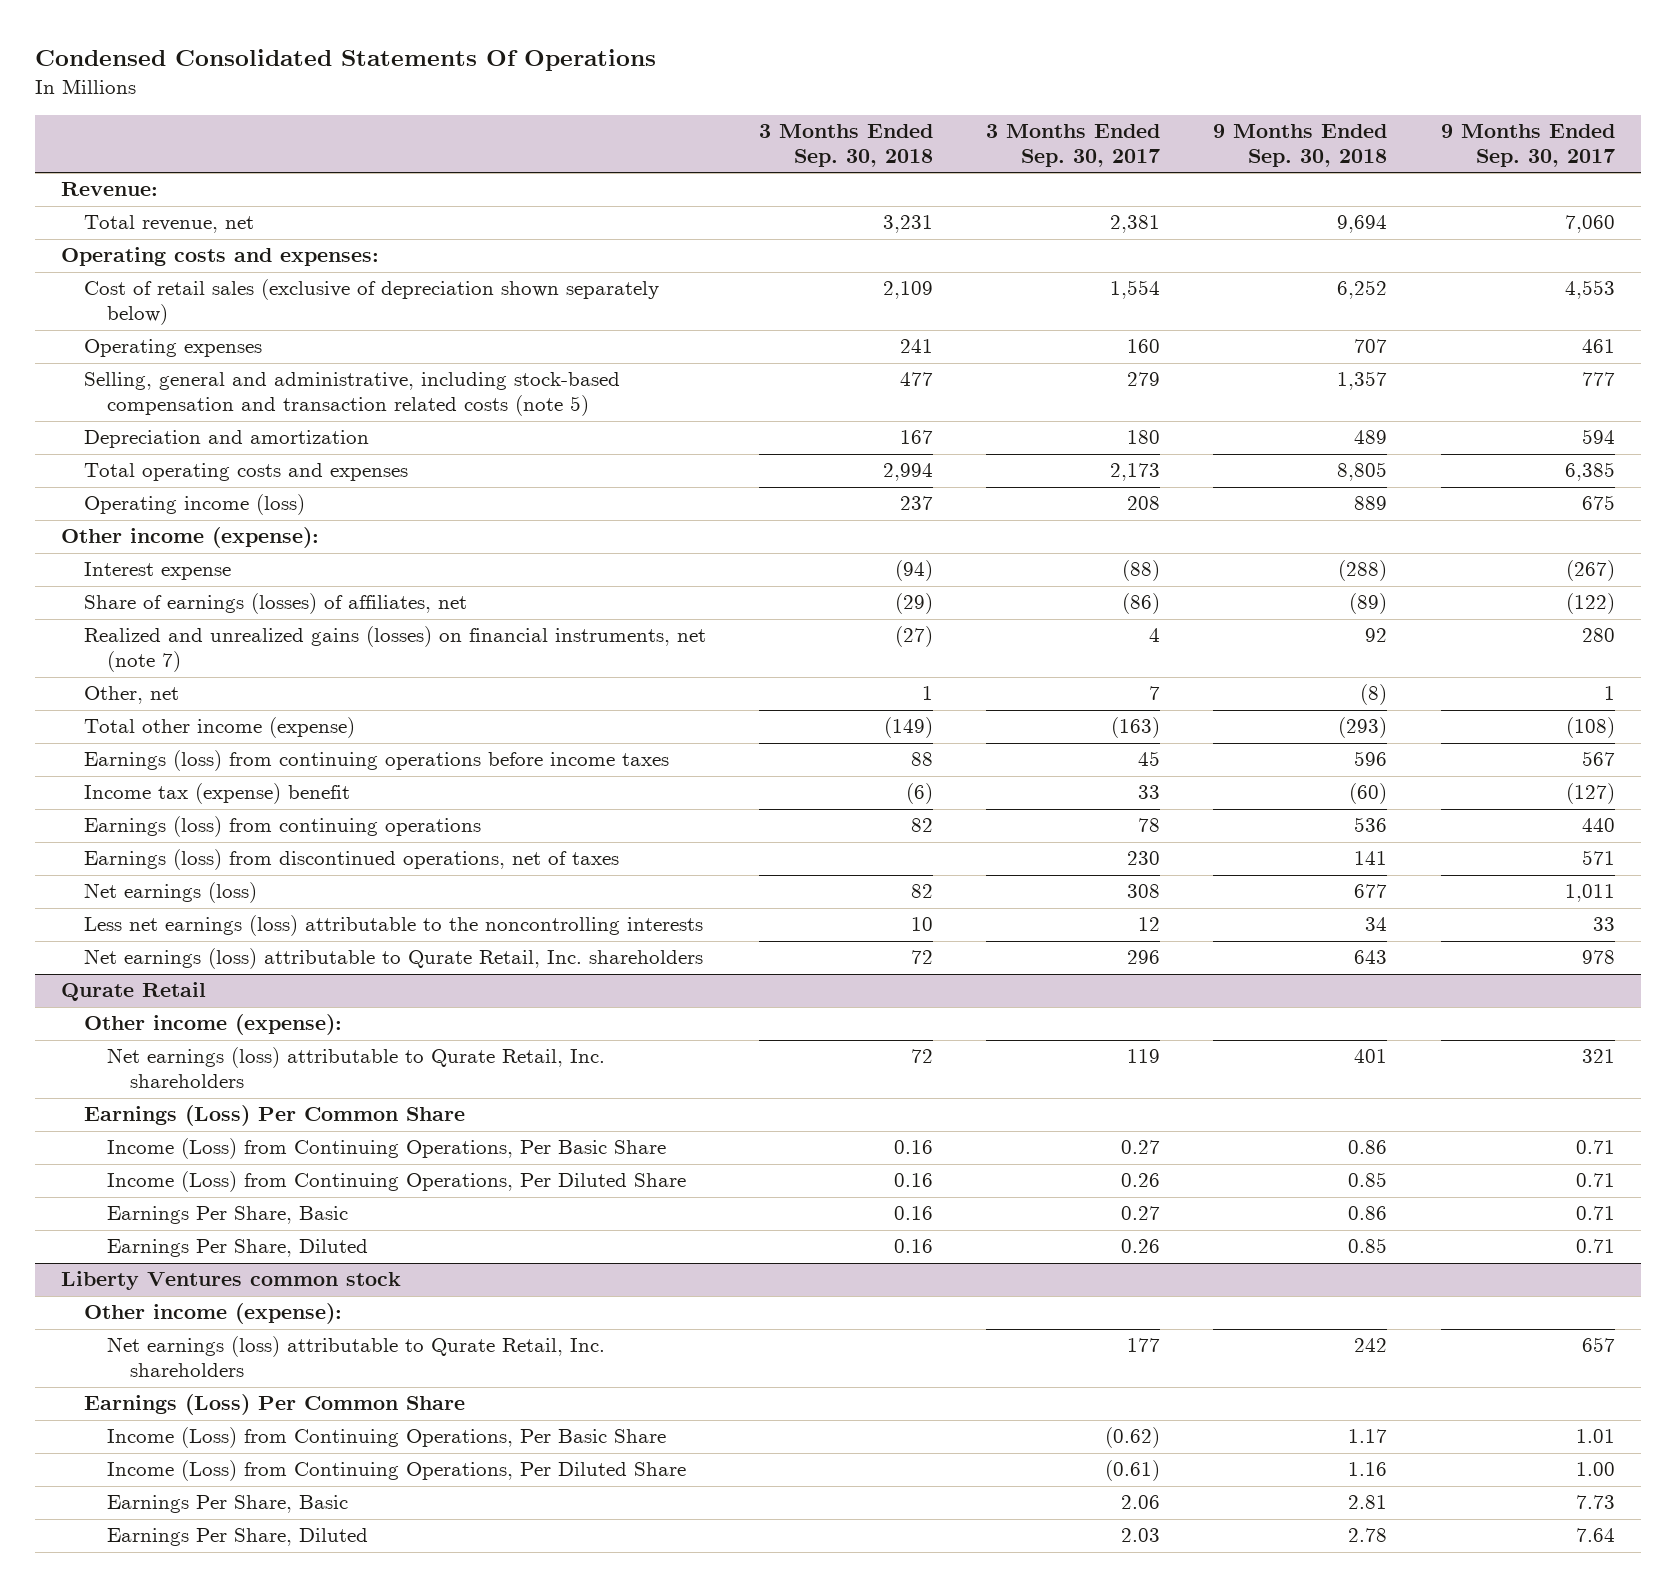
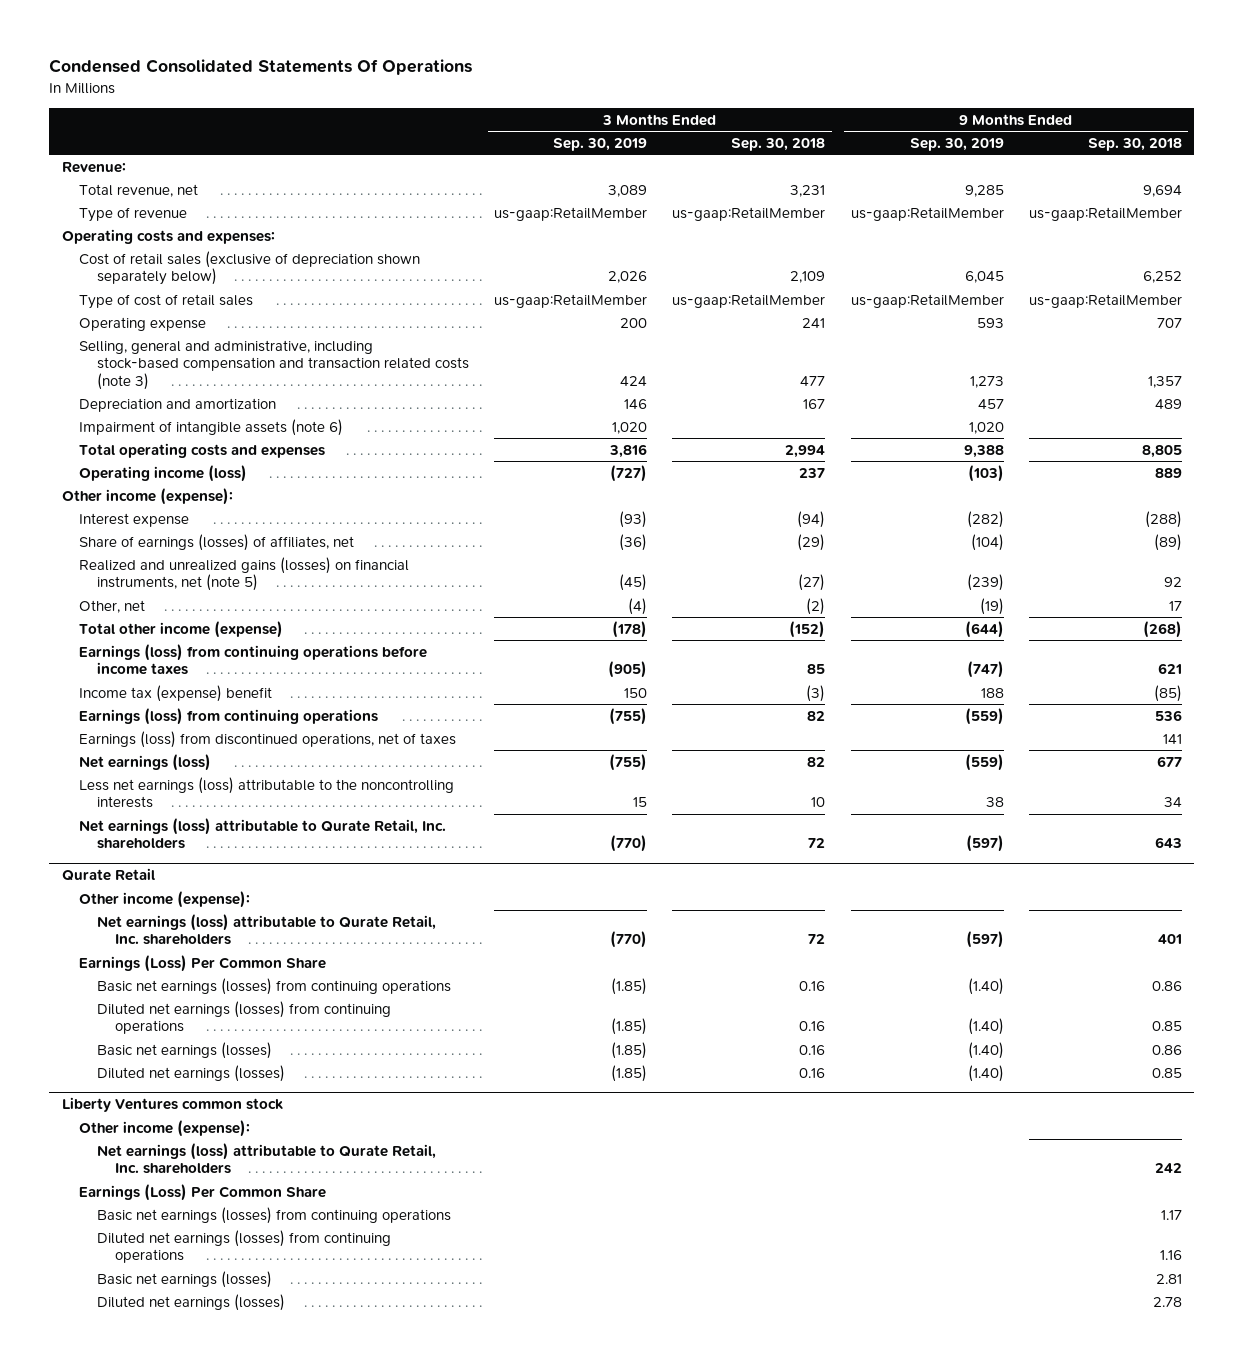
- | 3 Months Ended Sep. 30, 2018 | 3 Months Ended Sep. 30, 2017 | 9 Months Ended Sep. 30, 2018 | 9 Months Ended Sep. 30, 2017
+ | 3 Months Ended Sep. 30, 2019 | 3 Months Ended Sep. 30, 2018 | 9 Months Ended Sep. 30, 2019 | 9 Months Ended Sep. 30, 2018
+ Type of revenue | us-gaap:RetailMember | us-gaap:RetailMember | us-gaap:RetailMember | us-gaap:RetailMember
- Operating expenses | 241 | 160 | 707 | 461
- Selling, general and administrative, including stock-based compensation and transaction related costs (note 5) | 477 | 279 | 1,357 | 777
+ Type of cost of retail sales | us-gaap:RetailMember | us-gaap:RetailMember | us-gaap:RetailMember | us-gaap:RetailMember
+ Operating expense | 200 | 241 | 593 | 707
+ Selling, general and administrative, including stock-based compensation and transaction related costs (note 3) | 424 | 477 | 1,273 | 1,357
+ Impairment of intangible assets (note 6) | 1,020 | | 1,020 |
- Realized and unrealized gains (losses) on financial instruments, net (note 7) | (27) | 4 | 92 | 280
- Other, net | 1 | 7 | (8) | 1
- Total other income (expense) | (149) | (163) | (293) | (108)
- Earnings (loss) from continuing operations before income taxes | 88 | 45 | 596 | 567
- Income tax (expense) benefit | (6) | 33 | (60) | (127)
+ Realized and unrealized gains (losses) on financial instruments, net (note 5) | (45) | (27) | (239) | 92
+ Other, net | (4) | (2) | (19) | 17
+ Total other income (expense) | (178) | (152) | (644) | (268)
+ Earnings (loss) from continuing operations before income taxes | (905) | 85 | (747) | 621
+ Income tax (expense) benefit | 150 | (3) | 188 | (85)
@ Qurate Retail
- Income (Loss) from Continuing Operations, Per Basic Share | 0.16 | 0.27 | 0.86 | 0.71
- Income (Loss) from Continuing Operations, Per Diluted Share | 0.16 | 0.26 | 0.85 | 0.71
- Earnings Per Share, Basic | 0.16 | 0.27 | 0.86 | 0.71
- Earnings Per Share, Diluted | 0.16 | 0.26 | 0.85 | 0.71
+ Basic net earnings (losses) from continuing operations | (1.85) | 0.16 | (1.40) | 0.86
+ Diluted net earnings (losses) from continuing operations | (1.85) | 0.16 | (1.40) | 0.85
+ Basic net earnings (losses) | (1.85) | 0.16 | (1.40) | 0.86
+ Diluted net earnings (losses) | (1.85) | 0.16 | (1.40) | 0.85
@ Liberty Ventures common stock
- Income (Loss) from Continuing Operations, Per Basic Share | | (0.62) | 1.17 | 1.01
- Income (Loss) from Continuing Operations, Per Diluted Share | | (0.61) | 1.16 | 1.00
- Earnings Per Share, Basic | | 2.06 | 2.81 | 7.73
- Earnings Per Share, Diluted | | 2.03 | 2.78 | 7.64
+ Basic net earnings (losses) from continuing operations | | | | 1.17
+ Diluted net earnings (losses) from continuing operations | | | | 1.16
+ Basic net earnings (losses) | | | | 2.81
+ Diluted net earnings (losses) | | | | 2.78

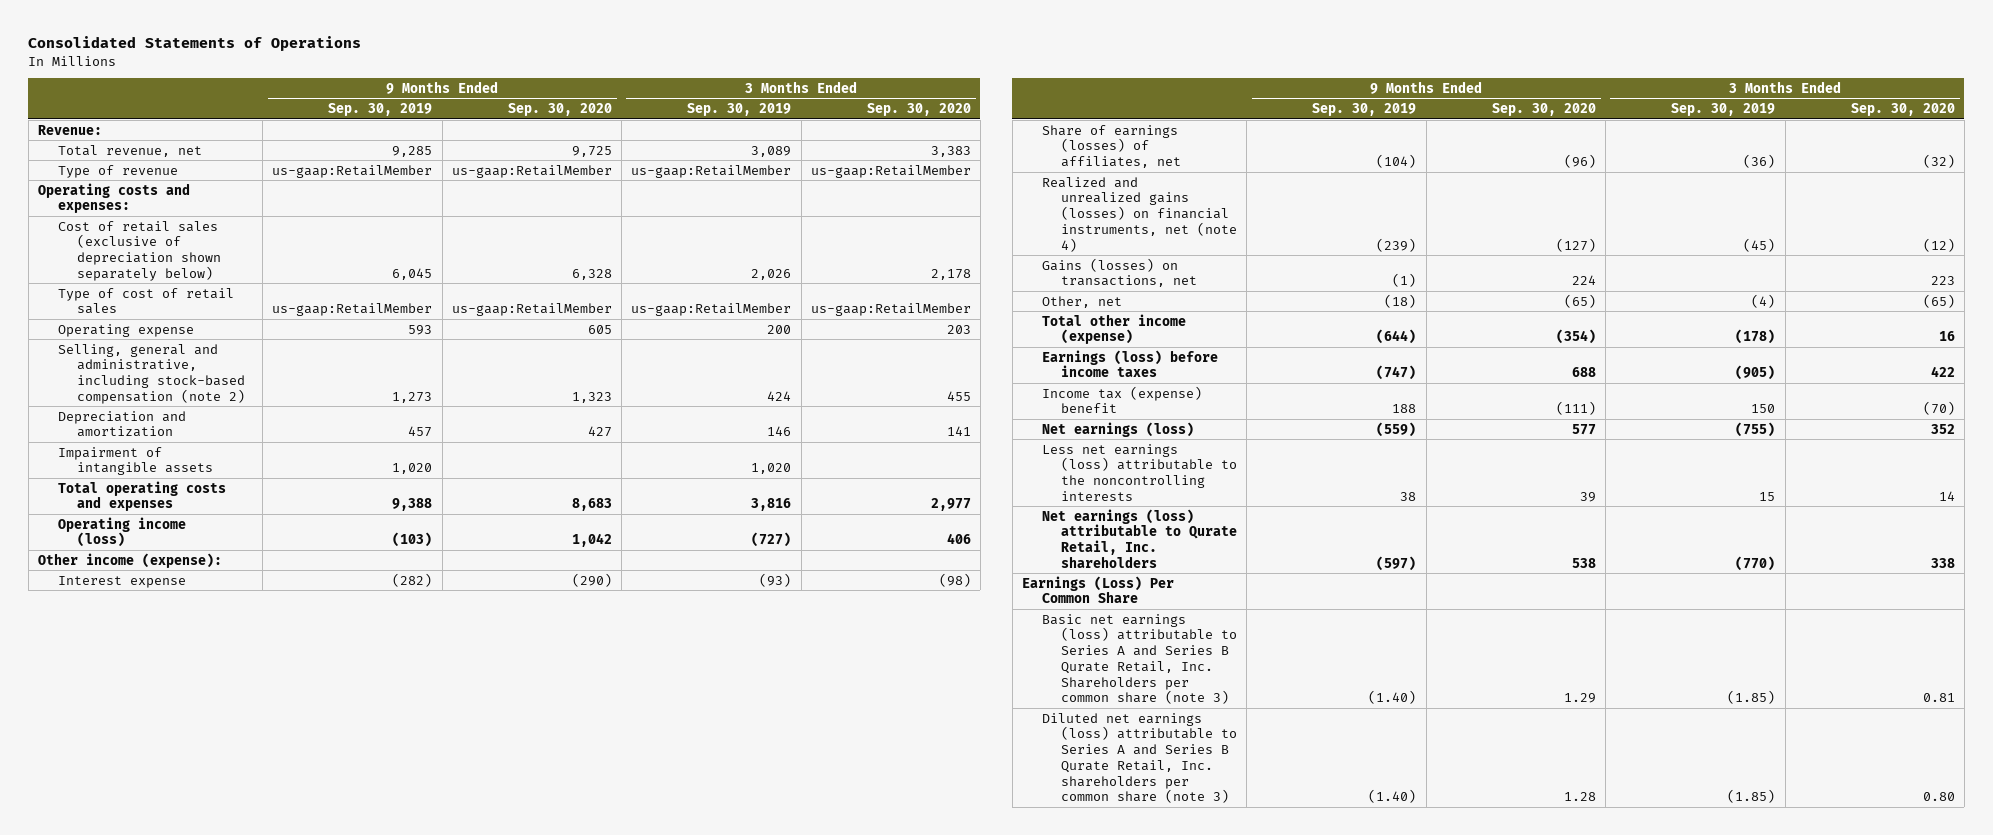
- Condensed Consolidated Statements Of Operations
+ Consolidated Statements of Operations
- | 3 Months Ended Sep. 30, 2019 | 3 Months Ended Sep. 30, 2018 | 9 Months Ended Sep. 30, 2019 | 9 Months Ended Sep. 30, 2018
+ | 9 Months Ended Sep. 30, 2019 | 9 Months Ended Sep. 30, 2020 | 3 Months Ended Sep. 30, 2019 | 3 Months Ended Sep. 30, 2020
- Selling, general and administrative, including stock-based compensation and transaction related costs (note 3) | 424 | 477 | 1,273 | 1,357
+ Selling, general and administrative, including stock-based compensation (note 2) | 1,273 | 1,323 | 424 | 455
- Impairment of intangible assets (note 6) | 1,020 | | 1,020 |
+ Impairment of intangible assets | 1,020 | | 1,020 |
- Realized and unrealized gains (losses) on financial instruments, net (note 5) | (45) | (27) | (239) | 92
- Other, net | (4) | (2) | (19) | 17
+ Realized and unrealized gains (losses) on financial instruments, net (note 4) | (239) | (127) | (45) | (12)
+ Gains (losses) on transactions, net | (1) | 224 | | 223
+ Other, net | (18) | (65) | (4) | (65)
- Earnings (loss) from continuing operations before income taxes | (905) | 85 | (747) | 621
+ Earnings (loss) before income taxes | (747) | 688 | (905) | 422
- Earnings (loss) from continuing operations | (755) | 82 | (559) | 536
- Earnings (loss) from discontinued operations, net of taxes | | | | 141
- Qurate Retail
- Other income (expense):
- Net earnings (loss) attributable to Qurate Retail, Inc. shareholders | (770) | 72 | (597) | 401
- Basic net earnings (losses) from continuing operations | (1.85) | 0.16 | (1.40) | 0.86
- Diluted net earnings (losses) from continuing operations | (1.85) | 0.16 | (1.40) | 0.85
- Basic net earnings (losses) | (1.85) | 0.16 | (1.40) | 0.86
- Diluted net earnings (losses) | (1.85) | 0.16 | (1.40) | 0.85
- Liberty Ventures common stock
- Other income (expense):
- Net earnings (loss) attributable to Qurate Retail, Inc. shareholders | | | | 242
- Earnings (Loss) Per Common Share
- Basic net earnings (losses) from continuing operations | | | | 1.17
- Diluted net earnings (losses) from continuing operations | | | | 1.16
- Basic net earnings (losses) | | | | 2.81
- Diluted net earnings (losses) | | | | 2.78
+ Basic net earnings (loss) attributable to Series A and Series B Qurate Retail, Inc. Shareholders per common share (note 3) | (1.40) | 1.29 | (1.85) | 0.81
+ Diluted net earnings (loss) attributable to Series A and Series B Qurate Retail, Inc. shareholders per common share (note 3) | (1.40) | 1.28 | (1.85) | 0.80

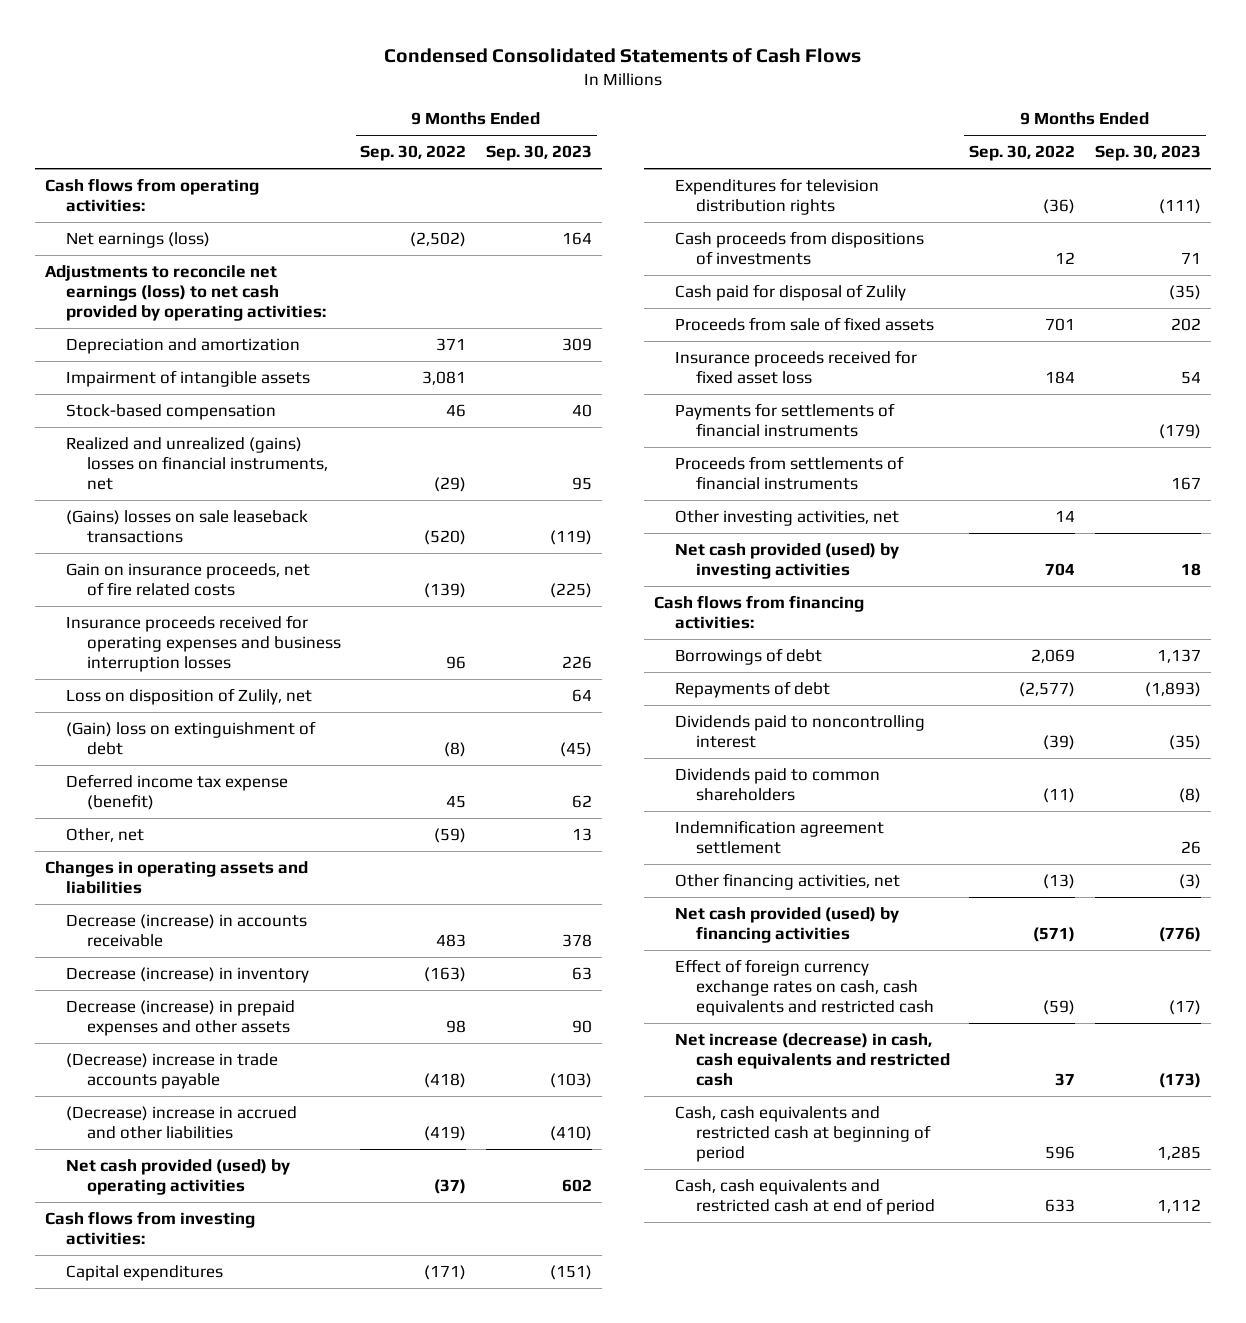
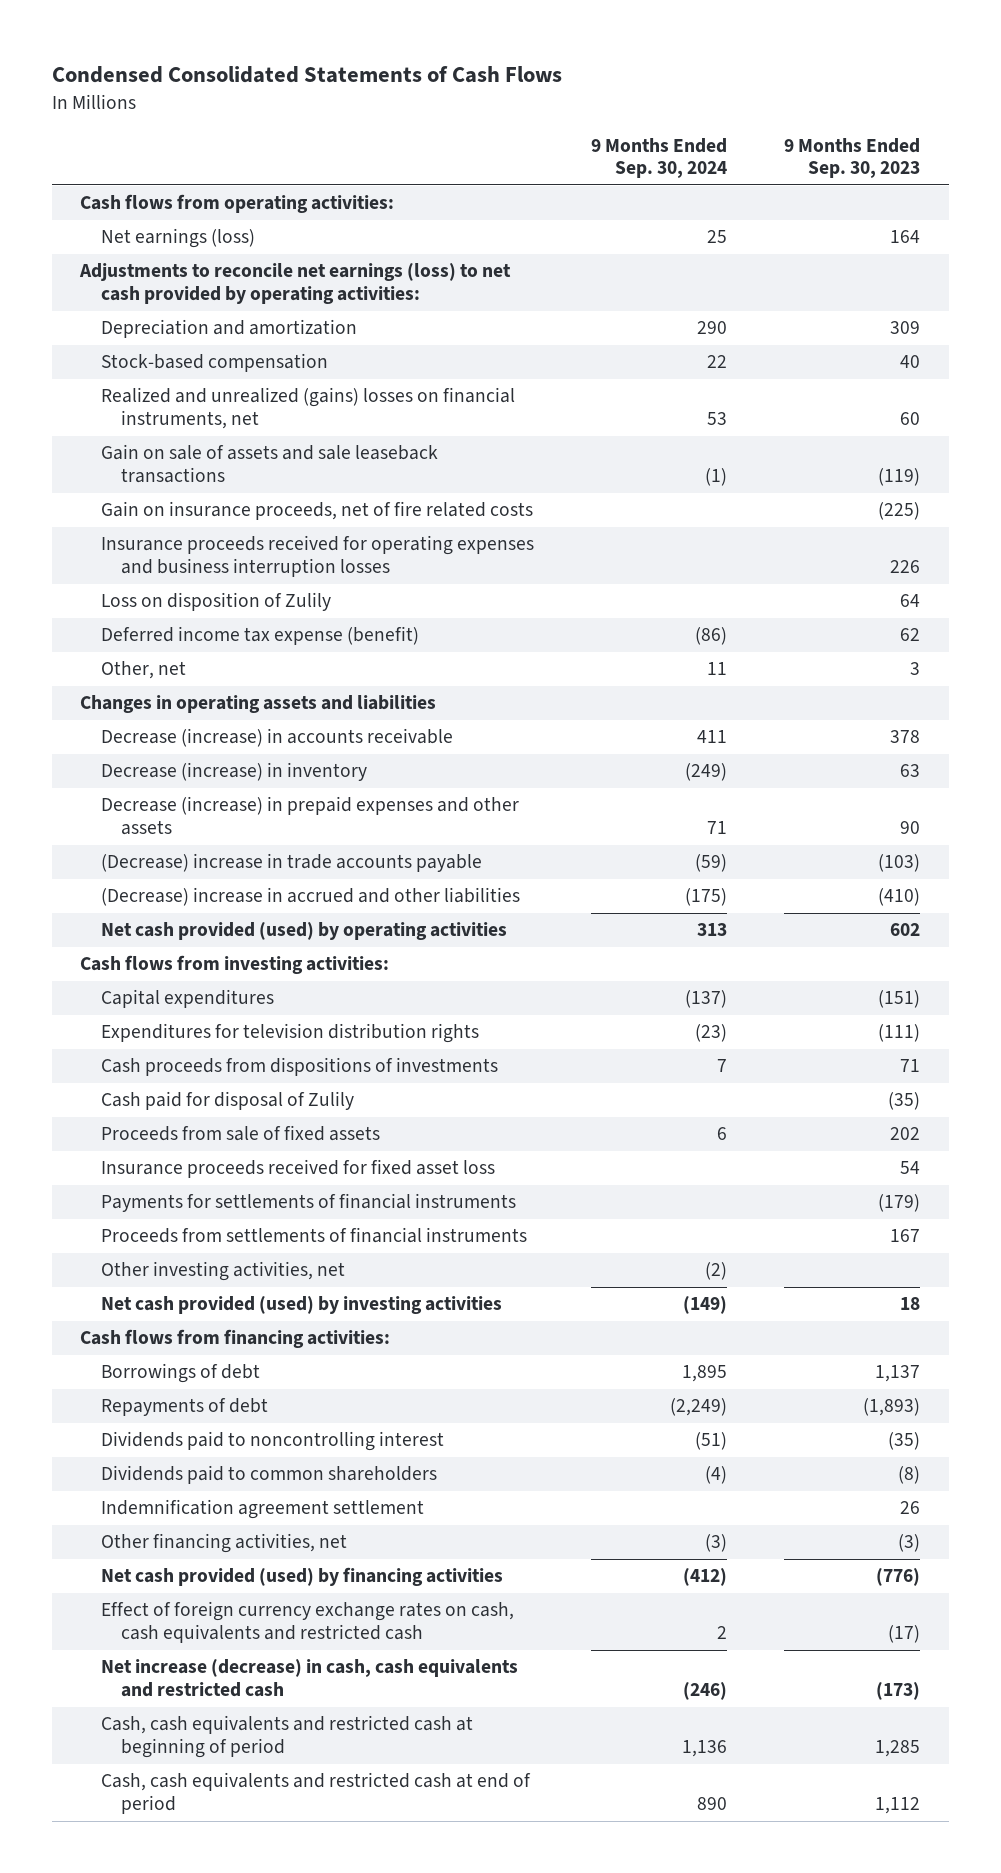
- | 9 Months Ended Sep. 30, 2022 | 9 Months Ended Sep. 30, 2023
+ | 9 Months Ended Sep. 30, 2024 | 9 Months Ended Sep. 30, 2023
- Impairment of intangible assets | 3,081 |
- Realized and unrealized (gains) losses on financial instruments, net | (29) | 95
- (Gains) losses on sale leaseback transactions | (520) | (119)
+ Realized and unrealized (gains) losses on financial instruments, net | 53 | 60
+ Gain on sale of assets and sale leaseback transactions | (1) | (119)
- Loss on disposition of Zulily, net | | 64
- (Gain) loss on extinguishment of debt | (8) | (45)
+ Loss on disposition of Zulily | | 64
- Other, net | (59) | 13
+ Other, net | 11 | 3

